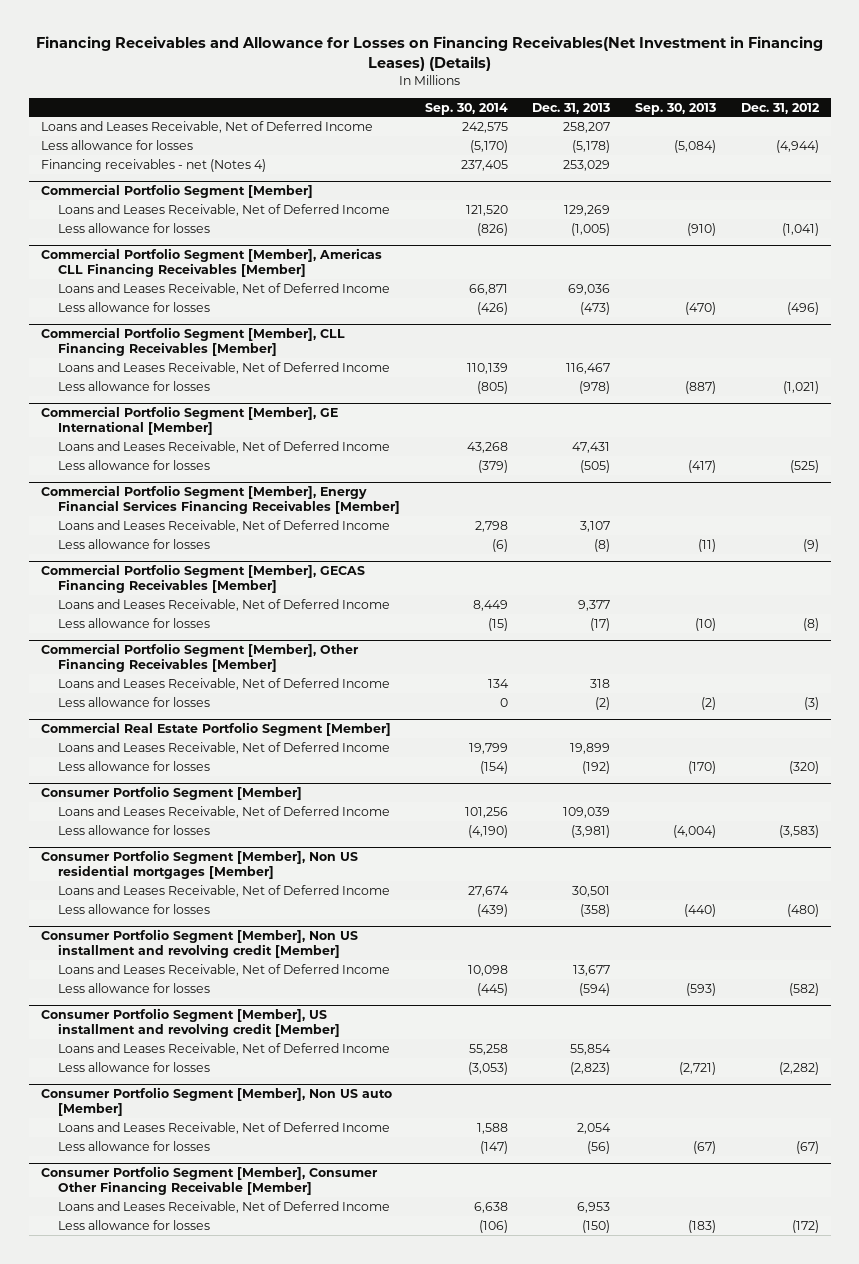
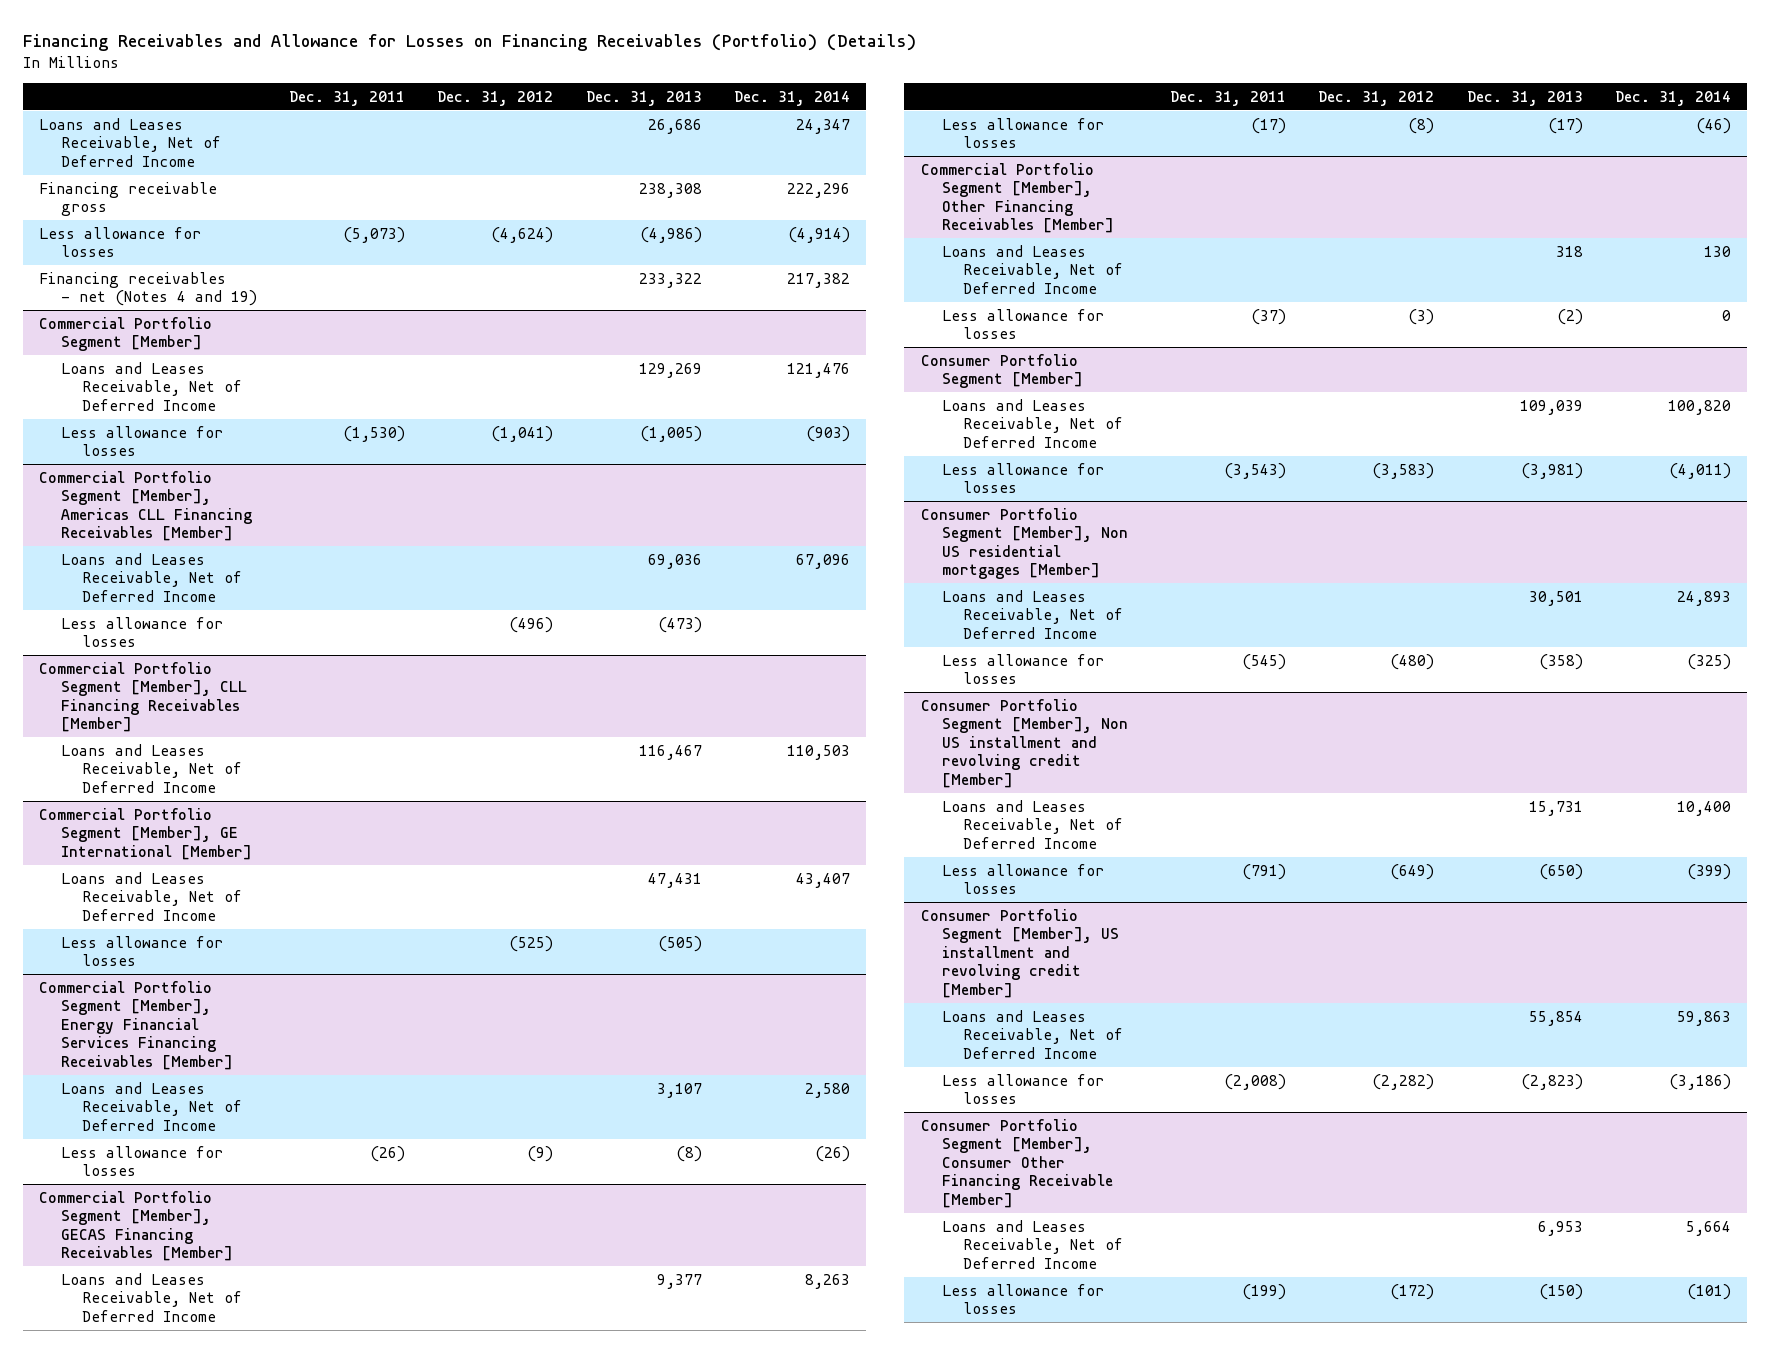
- Financing Receivables and Allowance for Losses on Financing Receivables(Net Investment in Financing Leases) (Details)
+ Financing Receivables and Allowance for Losses on Financing Receivables (Portfolio) (Details)
- | Sep. 30, 2014 | Dec. 31, 2013 | Sep. 30, 2013 | Dec. 31, 2012
+ | Dec. 31, 2011 | Dec. 31, 2012 | Dec. 31, 2013 | Dec. 31, 2014
- Loans and Leases Receivable, Net of Deferred Income | 242,575 | 258,207 | |
- Less allowance for losses | (5,170) | (5,178) | (5,084) | (4,944)
- Financing receivables - net (Notes 4) | 237,405 | 253,029 | |
+ Loans and Leases Receivable, Net of Deferred Income | | | 26,686 | 24,347
+ Financing receivable gross | | | 238,308 | 222,296
+ Less allowance for losses | (5,073) | (4,624) | (4,986) | (4,914)
+ Financing receivables - net (Notes 4 and 19) | | | 233,322 | 217,382
@ Commercial Portfolio Segment [Member], CLL Financing Receivables [Member]
- Less allowance for losses | (805) | (978) | (887) | (1,021)
- Commercial Real Estate Portfolio Segment [Member]
- Loans and Leases Receivable, Net of Deferred Income | 19,799 | 19,899 | |
- Less allowance for losses | (154) | (192) | (170) | (320)
@ Consumer Portfolio Segment [Member], Non US installment and revolving credit [Member]
- Loans and Leases Receivable, Net of Deferred Income | 10,098 | 13,677 | |
- Less allowance for losses | (445) | (594) | (593) | (582)
+ Loans and Leases Receivable, Net of Deferred Income | | | 15,731 | 10,400
+ Less allowance for losses | (791) | (649) | (650) | (399)
- Consumer Portfolio Segment [Member], Non US auto [Member]
- Loans and Leases Receivable, Net of Deferred Income | 1,588 | 2,054 | |
- Less allowance for losses | (147) | (56) | (67) | (67)

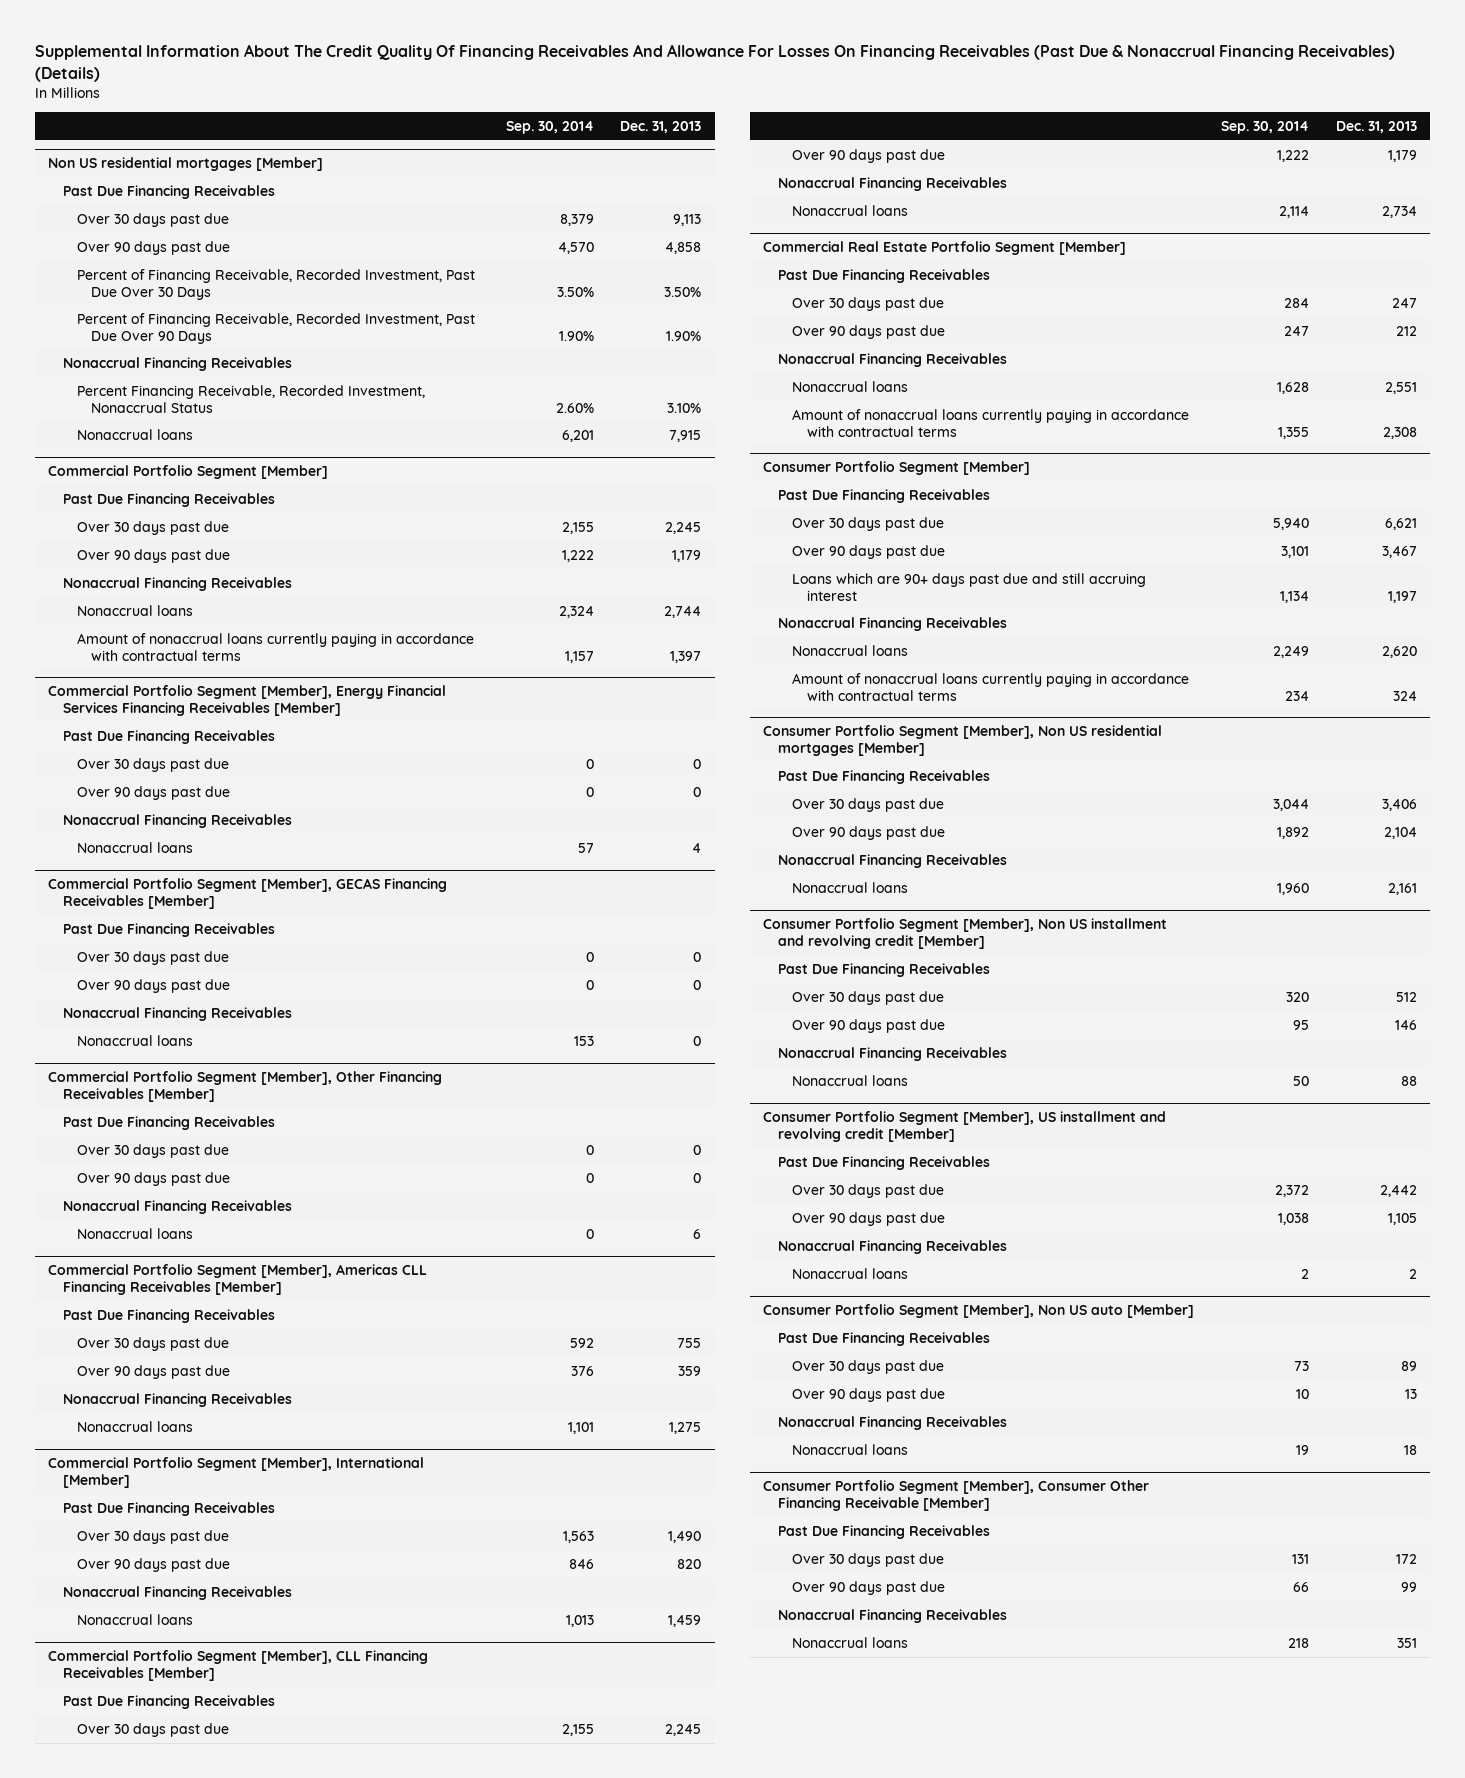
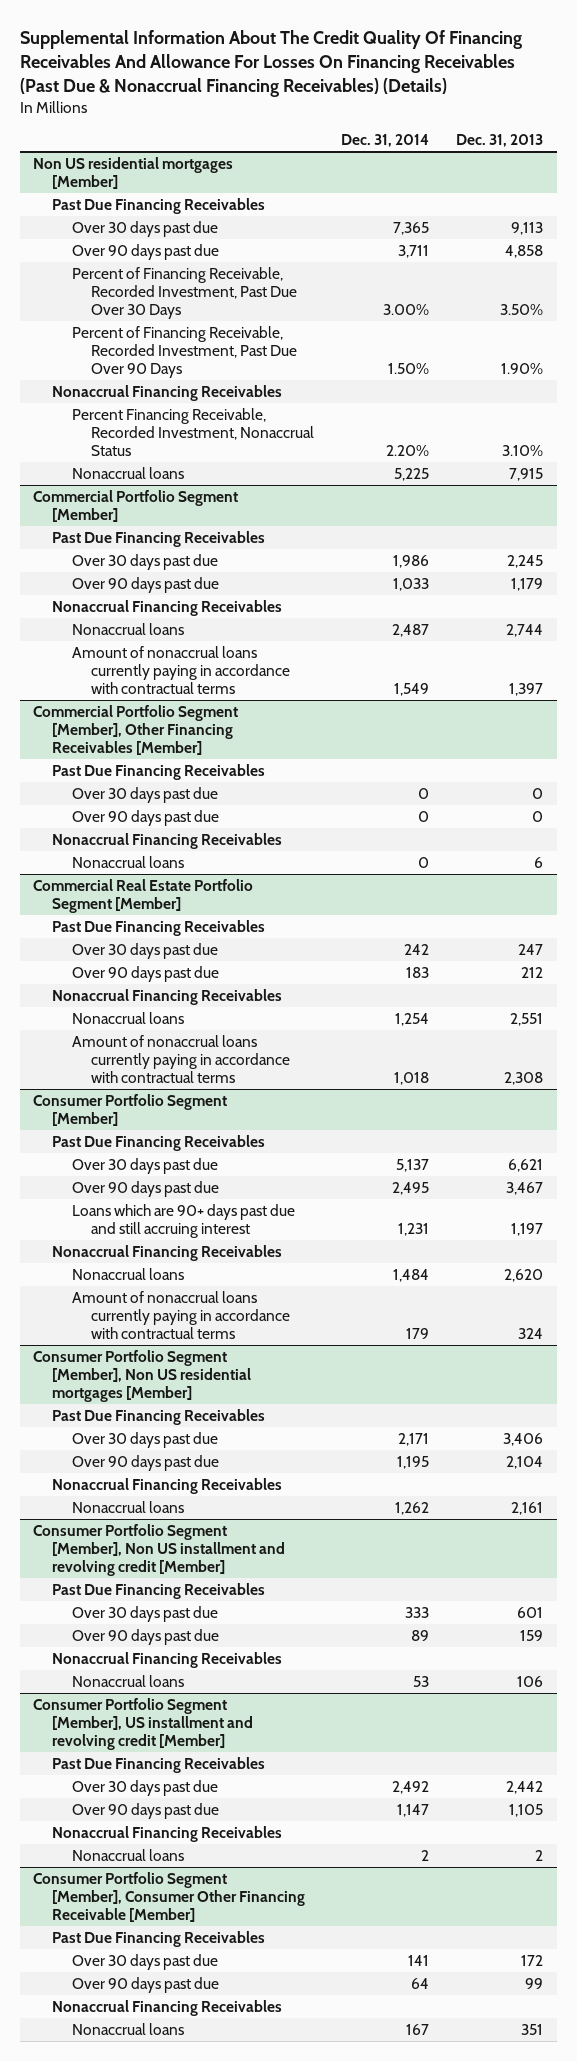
- | Sep. 30, 2014 | Dec. 31, 2013
+ | Dec. 31, 2014 | Dec. 31, 2013
- Commercial Portfolio Segment [Member], Energy Financial Services Financing Receivables [Member]
- Past Due Financing Receivables
- Over 30 days past due | 0 | 0
- Over 90 days past due | 0 | 0
- Nonaccrual Financing Receivables
- Nonaccrual loans | 57 | 4
- Commercial Portfolio Segment [Member], GECAS Financing Receivables [Member]
- Past Due Financing Receivables
- Over 30 days past due | 0 | 0
- Over 90 days past due | 0 | 0
- Nonaccrual Financing Receivables
- Nonaccrual loans | 153 | 0
- Commercial Portfolio Segment [Member], Americas CLL Financing Receivables [Member]
- Past Due Financing Receivables
- Over 30 days past due | 592 | 755
- Over 90 days past due | 376 | 359
- Nonaccrual Financing Receivables
- Nonaccrual loans | 1,101 | 1,275
- Commercial Portfolio Segment [Member], International [Member]
- Past Due Financing Receivables
- Over 30 days past due | 1,563 | 1,490
- Over 90 days past due | 846 | 820
- Nonaccrual Financing Receivables
- Nonaccrual loans | 1,013 | 1,459
- Commercial Portfolio Segment [Member], CLL Financing Receivables [Member]
- Past Due Financing Receivables
- Over 30 days past due | 2,155 | 2,245
- Over 90 days past due | 1,222 | 1,179
- Nonaccrual Financing Receivables
- Nonaccrual loans | 2,114 | 2,734
@ Consumer Portfolio Segment [Member], Non US installment and revolving credit [Member]
- Over 30 days past due | 320 | 512
- Over 90 days past due | 95 | 146
+ Over 30 days past due | 333 | 601
+ Over 90 days past due | 89 | 159
- Nonaccrual loans | 50 | 88
+ Nonaccrual loans | 53 | 106
- Consumer Portfolio Segment [Member], Non US auto [Member]
- Past Due Financing Receivables
- Over 30 days past due | 73 | 89
- Over 90 days past due | 10 | 13
- Nonaccrual Financing Receivables
- Nonaccrual loans | 19 | 18

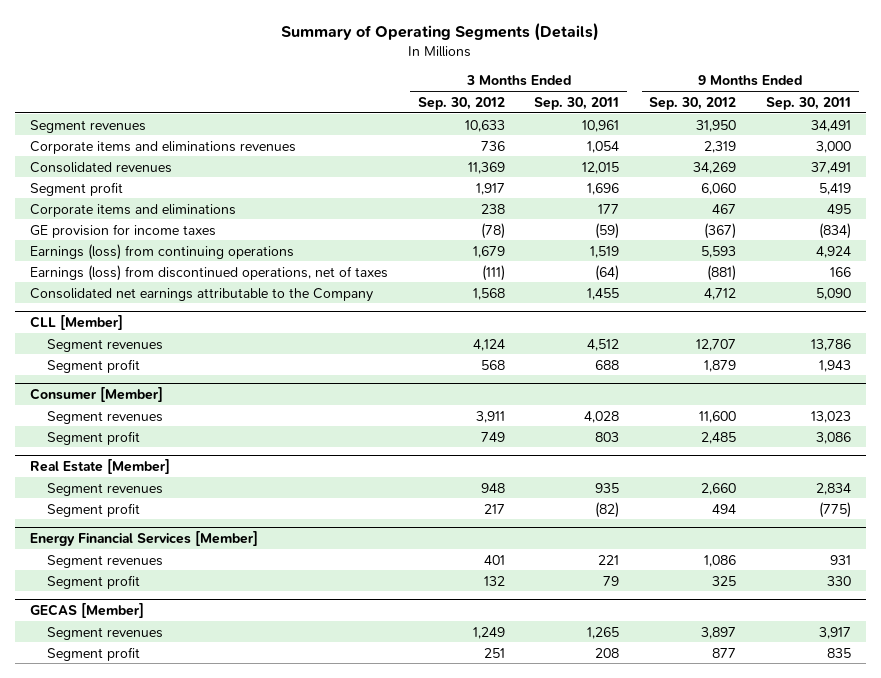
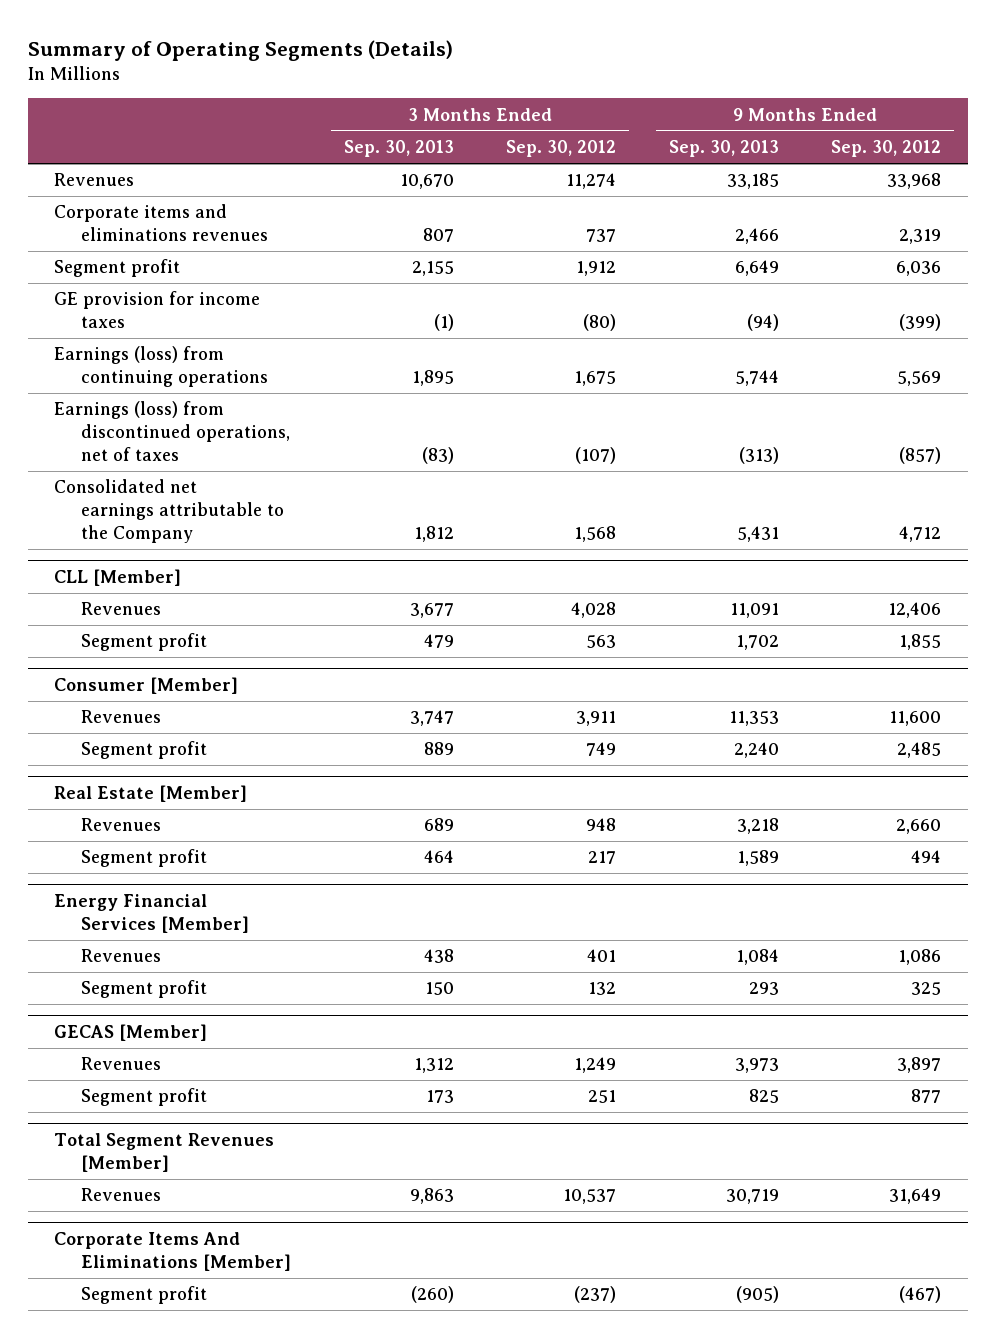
- | 3 Months Ended Sep. 30, 2012 | 3 Months Ended Sep. 30, 2011 | 9 Months Ended Sep. 30, 2012 | 9 Months Ended Sep. 30, 2011
+ | 3 Months Ended Sep. 30, 2013 | 3 Months Ended Sep. 30, 2012 | 9 Months Ended Sep. 30, 2013 | 9 Months Ended Sep. 30, 2012
- Segment revenues | 10,633 | 10,961 | 31,950 | 34,491
- Corporate items and eliminations revenues | 736 | 1,054 | 2,319 | 3,000
- Consolidated revenues | 11,369 | 12,015 | 34,269 | 37,491
- Segment profit | 1,917 | 1,696 | 6,060 | 5,419
- Corporate items and eliminations | 238 | 177 | 467 | 495
- GE provision for income taxes | (78) | (59) | (367) | (834)
- Earnings (loss) from continuing operations | 1,679 | 1,519 | 5,593 | 4,924
- Earnings (loss) from discontinued operations, net of taxes | (111) | (64) | (881) | 166
+ Revenues | 10,670 | 11,274 | 33,185 | 33,968
+ Corporate items and eliminations revenues | 807 | 737 | 2,466 | 2,319
+ Segment profit | 2,155 | 1,912 | 6,649 | 6,036
+ GE provision for income taxes | (1) | (80) | (94) | (399)
+ Earnings (loss) from continuing operations | 1,895 | 1,675 | 5,744 | 5,569
+ Earnings (loss) from discontinued operations, net of taxes | (83) | (107) | (313) | (857)
@ CLL [Member]
- Segment revenues | 4,124 | 4,512 | 12,707 | 13,786
- Segment profit | 568 | 688 | 1,879 | 1,943
+ Revenues | 3,677 | 4,028 | 11,091 | 12,406
+ Segment profit | 479 | 563 | 1,702 | 1,855
@ Consumer [Member]
- Segment revenues | 3,911 | 4,028 | 11,600 | 13,023
+ Revenues | 3,747 | 3,911 | 11,353 | 11,600
@ Real Estate [Member]
- Segment revenues | 948 | 935 | 2,660 | 2,834
+ Revenues | 689 | 948 | 3,218 | 2,660
@ Energy Financial Services [Member]
- Segment revenues | 401 | 221 | 1,086 | 931
+ Revenues | 438 | 401 | 1,084 | 1,086
@ GECAS [Member]
- Segment revenues | 1,249 | 1,265 | 3,897 | 3,917
+ Revenues | 1,312 | 1,249 | 3,973 | 3,897
+ Total Segment Revenues [Member]
+ Revenues | 9,863 | 10,537 | 30,719 | 31,649
+ Corporate Items And Eliminations [Member]
+ Segment profit | (260) | (237) | (905) | (467)

